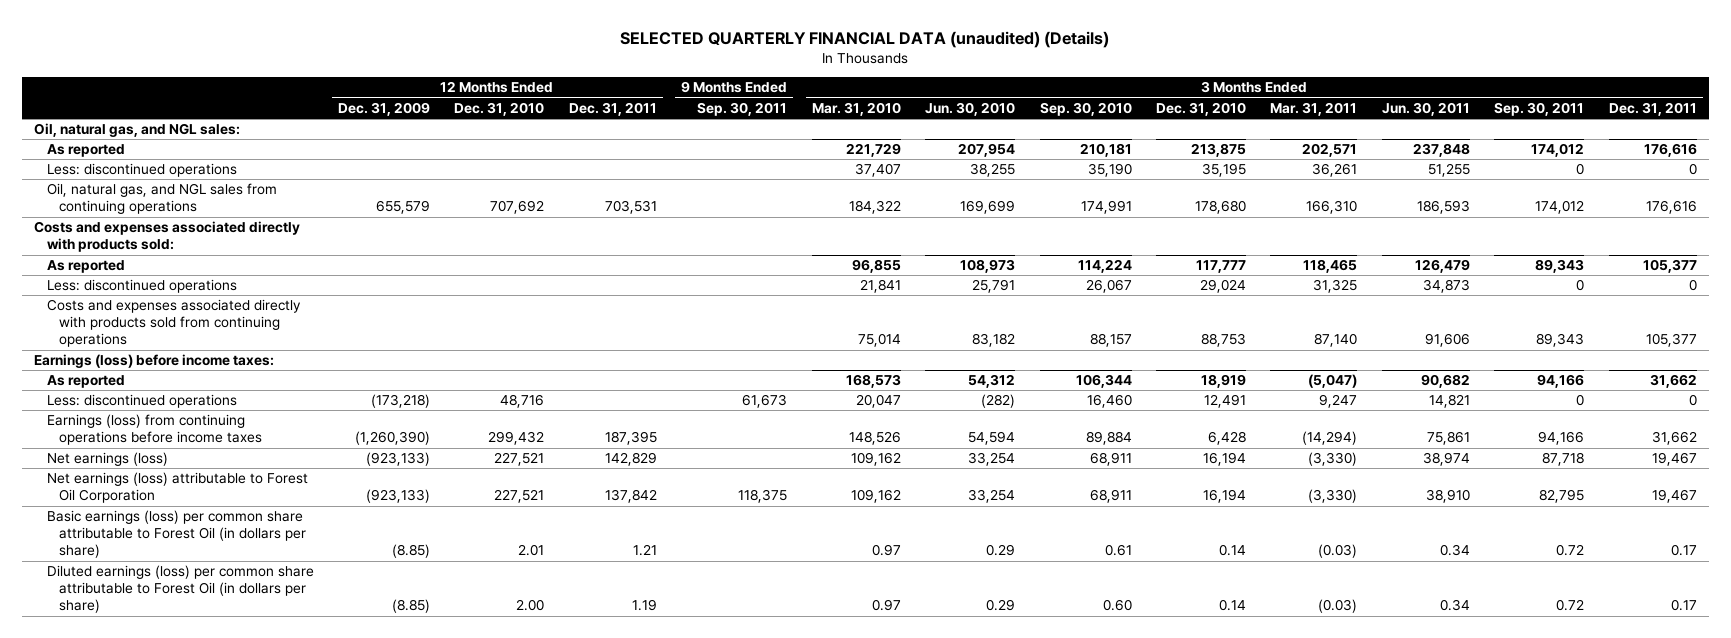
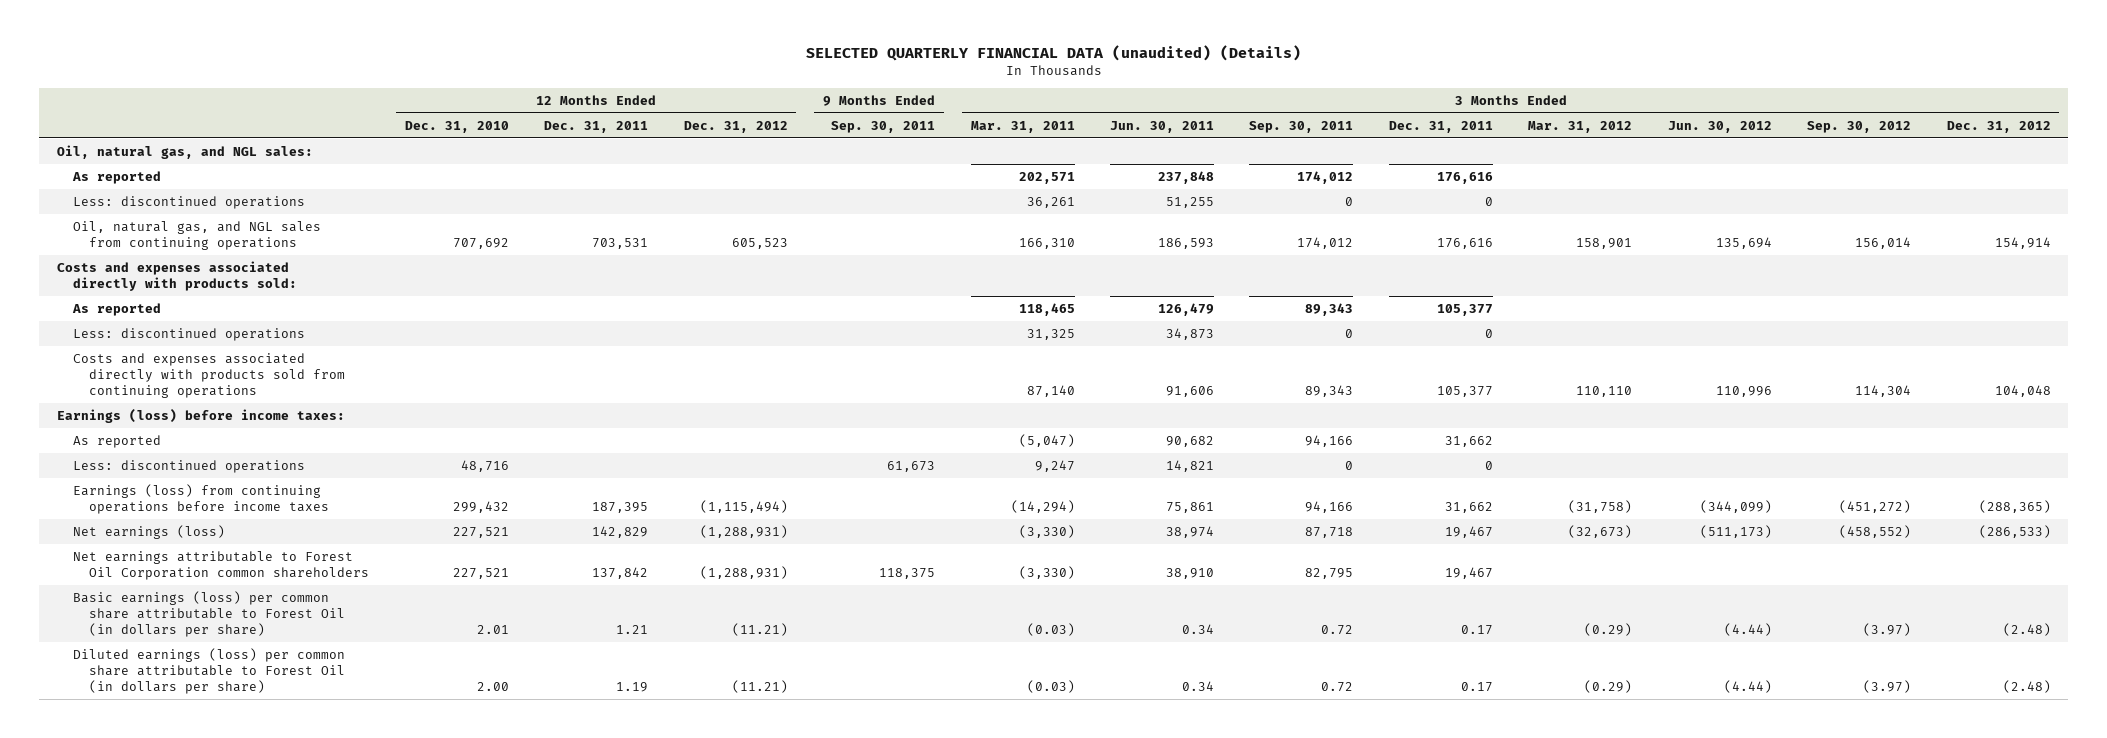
- | 12 Months Ended Dec. 31, 2009 | 12 Months Ended Dec. 31, 2010 | 12 Months Ended Dec. 31, 2011 | 9 Months Ended Sep. 30, 2011 | 3 Months Ended Mar. 31, 2010 | 3 Months Ended Jun. 30, 2010 | 3 Months Ended Sep. 30, 2010 | 3 Months Ended Dec. 31, 2010 | 3 Months Ended Mar. 31, 2011 | 3 Months Ended Jun. 30, 2011 | 3 Months Ended Sep. 30, 2011 | 3 Months Ended Dec. 31, 2011
+ | 12 Months Ended Dec. 31, 2010 | 12 Months Ended Dec. 31, 2011 | 12 Months Ended Dec. 31, 2012 | 9 Months Ended Sep. 30, 2011 | 3 Months Ended Mar. 31, 2011 | 3 Months Ended Jun. 30, 2011 | 3 Months Ended Sep. 30, 2011 | 3 Months Ended Dec. 31, 2011 | 3 Months Ended Mar. 31, 2012 | 3 Months Ended Jun. 30, 2012 | 3 Months Ended Sep. 30, 2012 | 3 Months Ended Dec. 31, 2012
- Net earnings (loss) attributable to Forest Oil Corporation | (923,133) | 227,521 | 137,842 | 118,375 | 109,162 | 33,254 | 68,911 | 16,194 | (3,330) | 38,910 | 82,795 | 19,467
+ Net earnings attributable to Forest Oil Corporation common shareholders | 227,521 | 137,842 | (1,288,931) | 118,375 | (3,330) | 38,910 | 82,795 | 19,467 | | | |

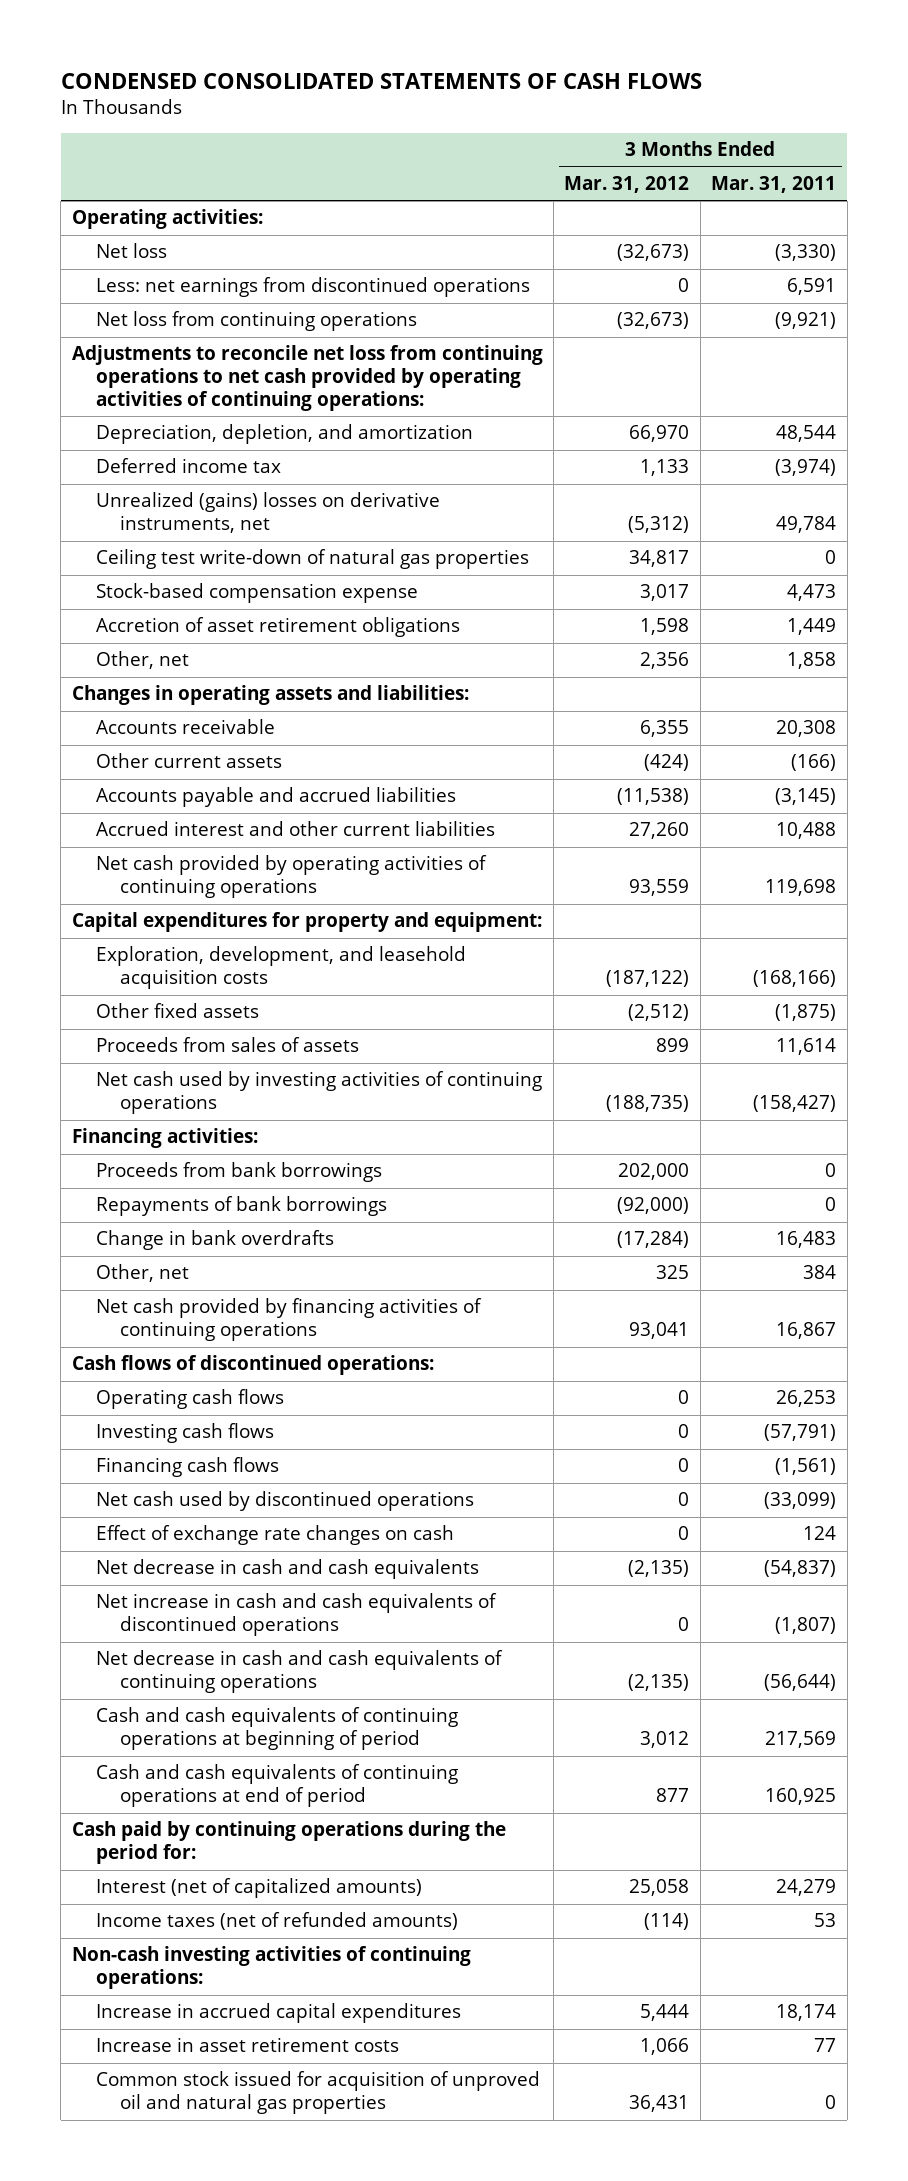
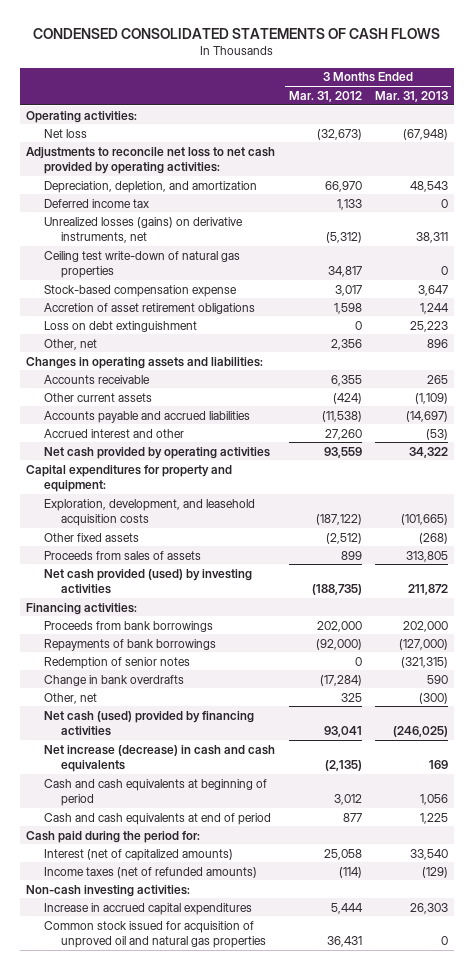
- | 3 Months Ended Mar. 31, 2012 | 3 Months Ended Mar. 31, 2011
+ | 3 Months Ended Mar. 31, 2012 | 3 Months Ended Mar. 31, 2013
- Less: net earnings from discontinued operations | 0 | 6,591
- Net loss from continuing operations | (32,673) | (9,921)
- Adjustments to reconcile net loss from continuing operations to net cash provided by operating activities of continuing operations:
+ Adjustments to reconcile net loss to net cash provided by operating activities:
- Unrealized (gains) losses on derivative instruments, net | (5,312) | 49,784
+ Unrealized losses (gains) on derivative instruments, net | (5,312) | 38,311
+ Loss on debt extinguishment | 0 | 25,223
- Accrued interest and other current liabilities | 27,260 | 10,488
- Net cash provided by operating activities of continuing operations | 93,559 | 119,698
+ Accrued interest and other | 27,260 | (53)
+ Net cash provided by operating activities | 93,559 | 34,322
- Net cash used by investing activities of continuing operations | (188,735) | (158,427)
+ Net cash provided (used) by investing activities | (188,735) | 211,872
+ Redemption of senior notes | 0 | (321,315)
- Net cash provided by financing activities of continuing operations | 93,041 | 16,867
- Cash flows of discontinued operations:
- Operating cash flows | 0 | 26,253
- Investing cash flows | 0 | (57,791)
- Financing cash flows | 0 | (1,561)
- Net cash used by discontinued operations | 0 | (33,099)
- Effect of exchange rate changes on cash | 0 | 124
- Net decrease in cash and cash equivalents | (2,135) | (54,837)
- Net increase in cash and cash equivalents of discontinued operations | 0 | (1,807)
- Net decrease in cash and cash equivalents of continuing operations | (2,135) | (56,644)
- Cash and cash equivalents of continuing operations at beginning of period | 3,012 | 217,569
- Cash and cash equivalents of continuing operations at end of period | 877 | 160,925
- Cash paid by continuing operations during the period for:
+ Net cash (used) provided by financing activities | 93,041 | (246,025)
+ Net increase (decrease) in cash and cash equivalents | (2,135) | 169
+ Cash and cash equivalents at beginning of period | 3,012 | 1,056
+ Cash and cash equivalents at end of period | 877 | 1,225
+ Cash paid during the period for:
- Non-cash investing activities of continuing operations:
+ Non-cash investing activities:
- Increase in asset retirement costs | 1,066 | 77

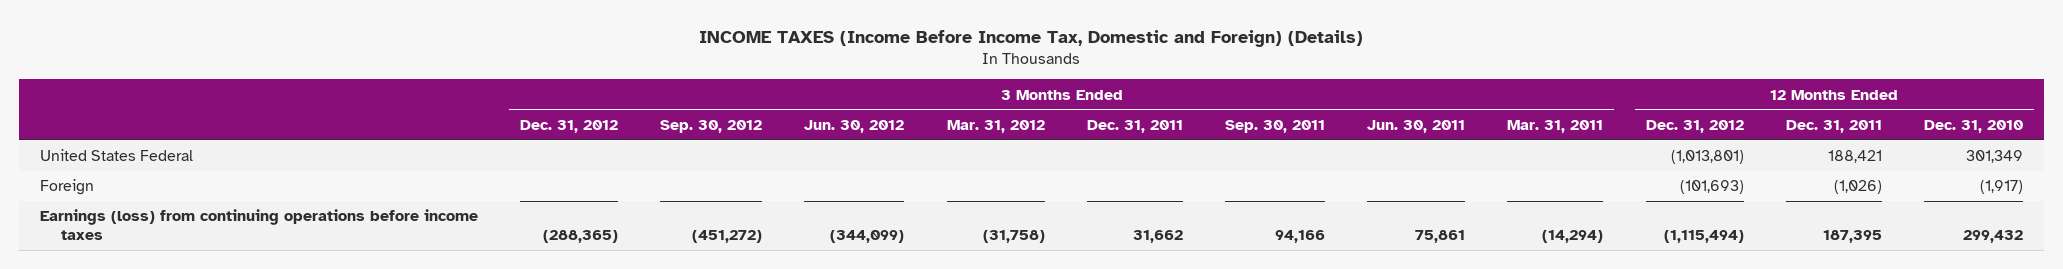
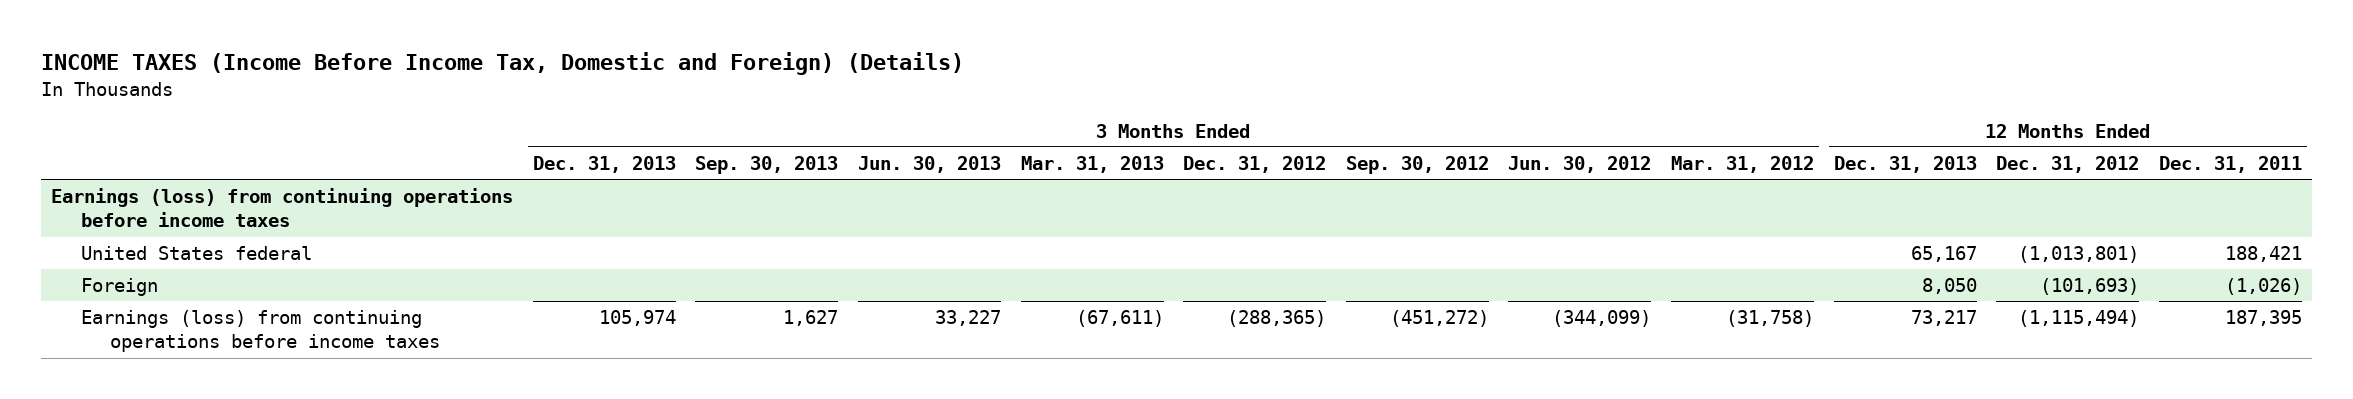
- | 3 Months Ended Dec. 31, 2012 | 3 Months Ended Sep. 30, 2012 | 3 Months Ended Jun. 30, 2012 | 3 Months Ended Mar. 31, 2012 | 3 Months Ended Dec. 31, 2011 | 3 Months Ended Sep. 30, 2011 | 3 Months Ended Jun. 30, 2011 | 3 Months Ended Mar. 31, 2011 | 12 Months Ended Dec. 31, 2012 | 12 Months Ended Dec. 31, 2011 | 12 Months Ended Dec. 31, 2010
+ | 3 Months Ended Dec. 31, 2013 | 3 Months Ended Sep. 30, 2013 | 3 Months Ended Jun. 30, 2013 | 3 Months Ended Mar. 31, 2013 | 3 Months Ended Dec. 31, 2012 | 3 Months Ended Sep. 30, 2012 | 3 Months Ended Jun. 30, 2012 | 3 Months Ended Mar. 31, 2012 | 12 Months Ended Dec. 31, 2013 | 12 Months Ended Dec. 31, 2012 | 12 Months Ended Dec. 31, 2011
- United States Federal | | | | | | | | | (1,013,801) | 188,421 | 301,349
+ Earnings (loss) from continuing operations before income taxes
+ United States federal | | | | | | | | | 65,167 | (1,013,801) | 188,421

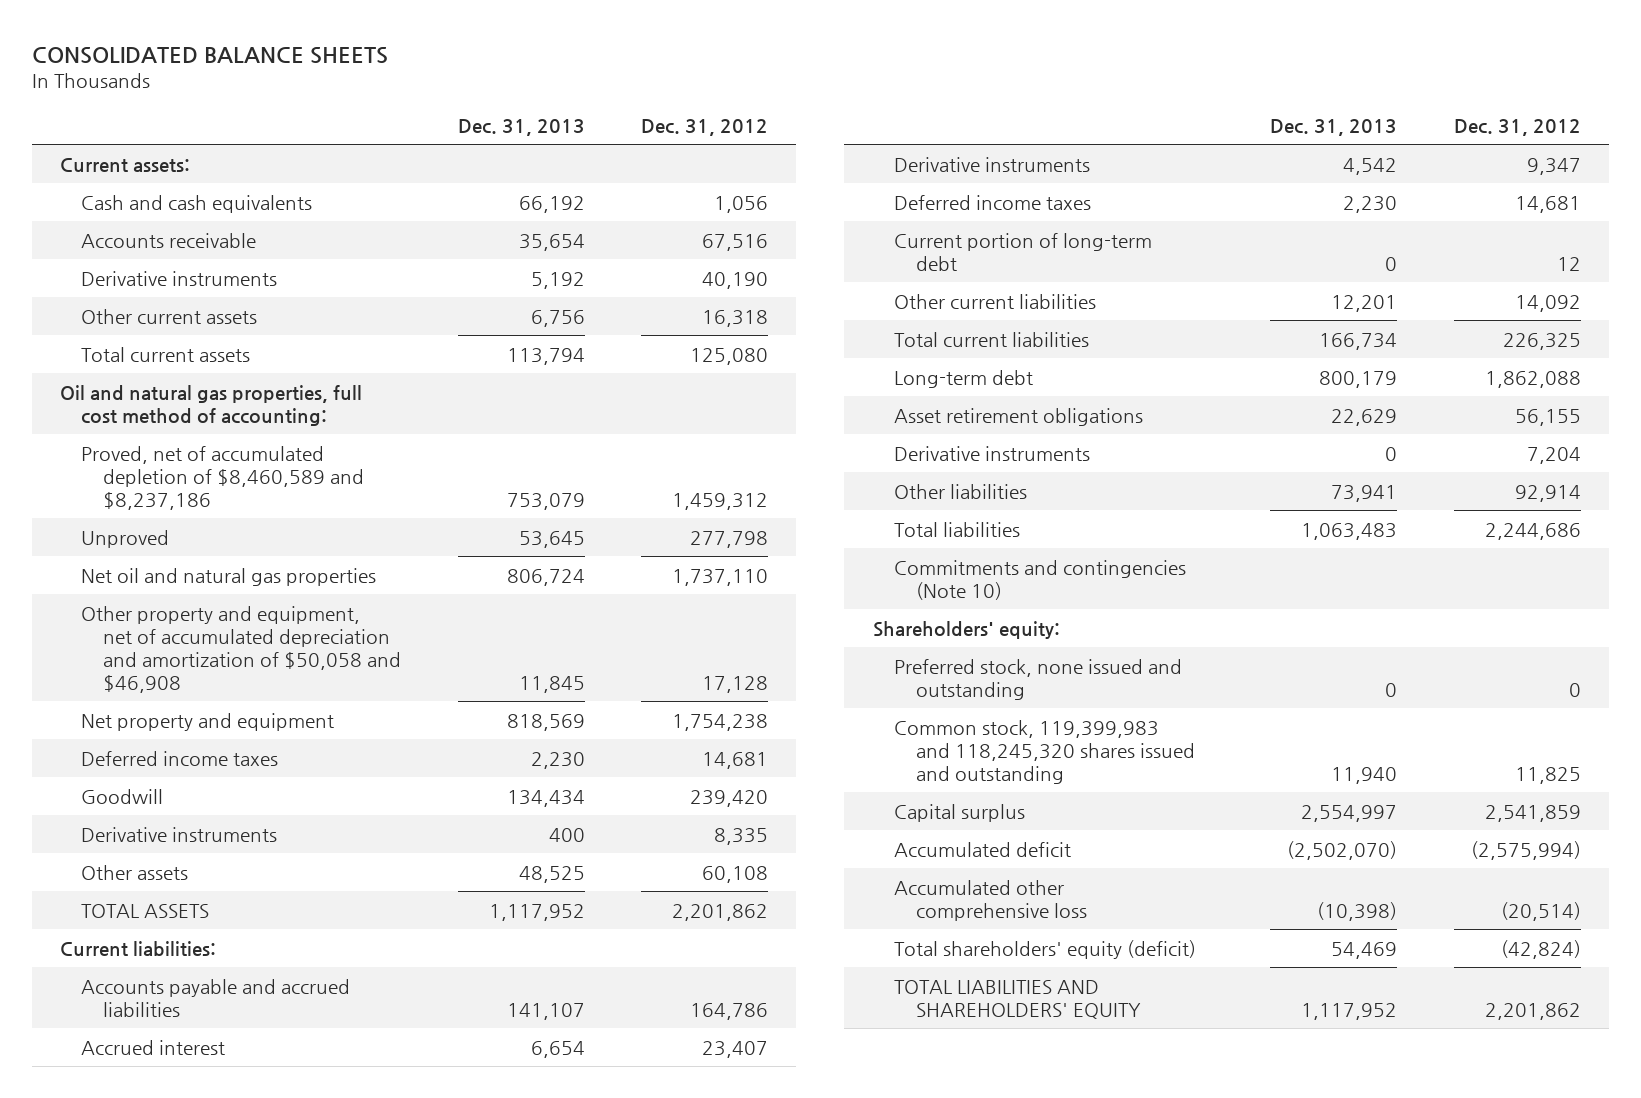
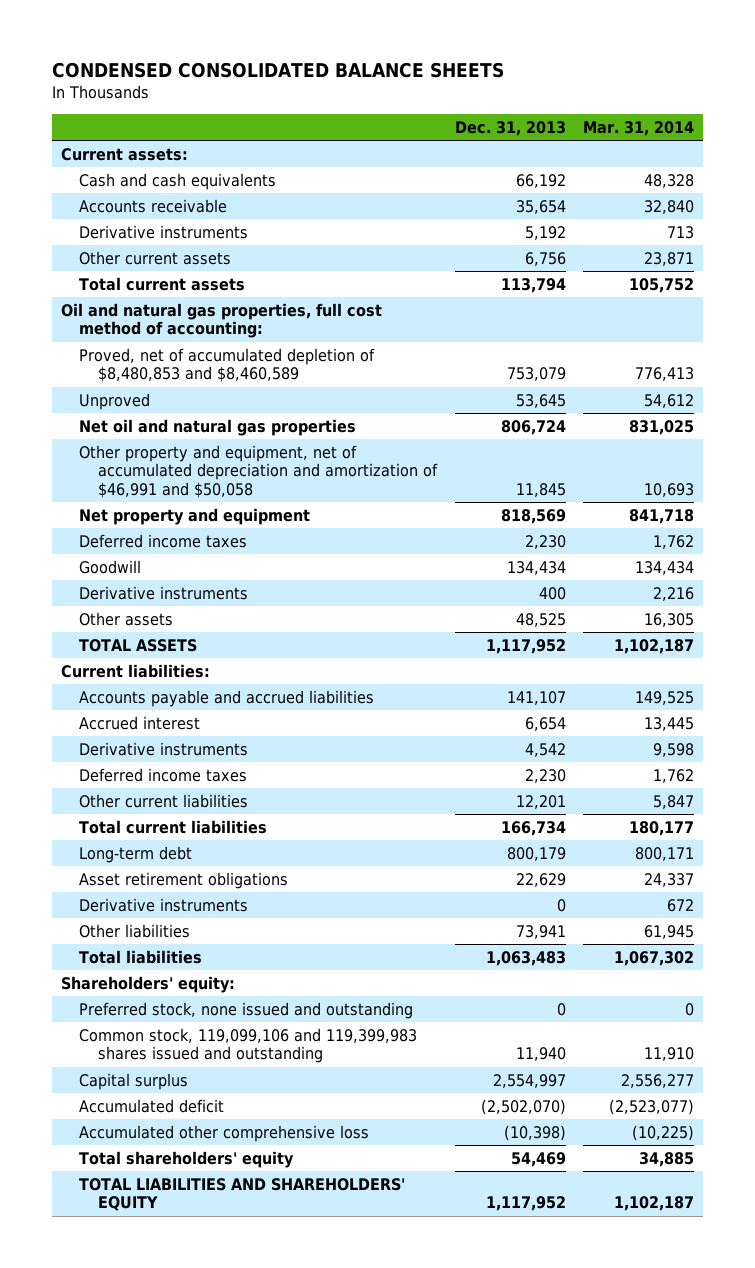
- CONSOLIDATED BALANCE SHEETS
+ CONDENSED CONSOLIDATED BALANCE SHEETS
- | Dec. 31, 2013 | Dec. 31, 2012
+ | Dec. 31, 2013 | Mar. 31, 2014
- Proved, net of accumulated depletion of $8,460,589 and $8,237,186 | 753,079 | 1,459,312
+ Proved, net of accumulated depletion of $8,480,853 and $8,460,589 | 753,079 | 776,413
- Other property and equipment, net of accumulated depreciation and amortization of $50,058 and $46,908 | 11,845 | 17,128
+ Other property and equipment, net of accumulated depreciation and amortization of $46,991 and $50,058 | 11,845 | 10,693
- Current portion of long-term debt | 0 | 12
- Commitments and contingencies (Note 10)
- Common stock, 119,399,983 and 118,245,320 shares issued and outstanding | 11,940 | 11,825
+ Common stock, 119,099,106 and 119,399,983 shares issued and outstanding | 11,940 | 11,910
- Total shareholders' equity (deficit) | 54,469 | (42,824)
+ Total shareholders' equity | 54,469 | 34,885

